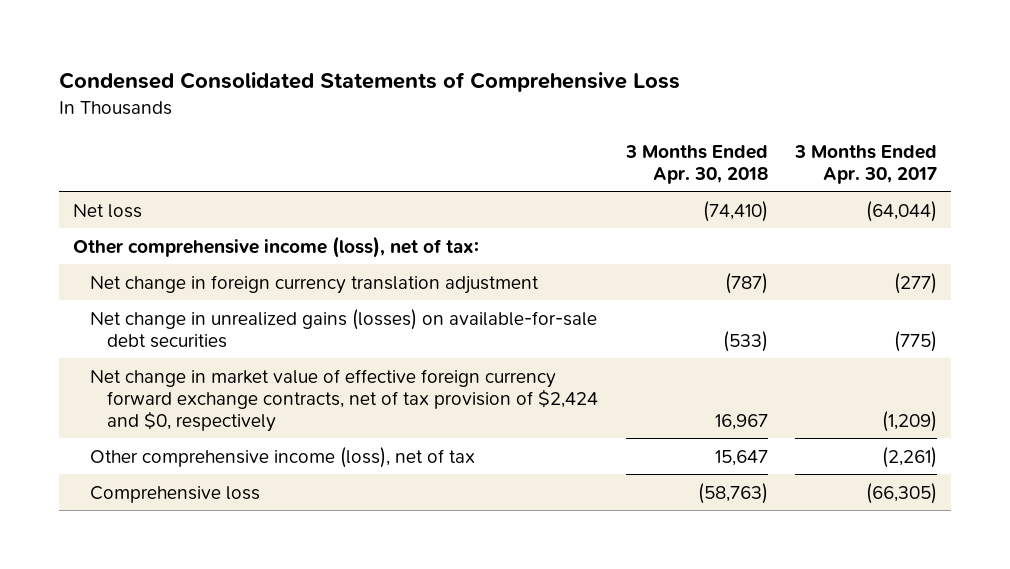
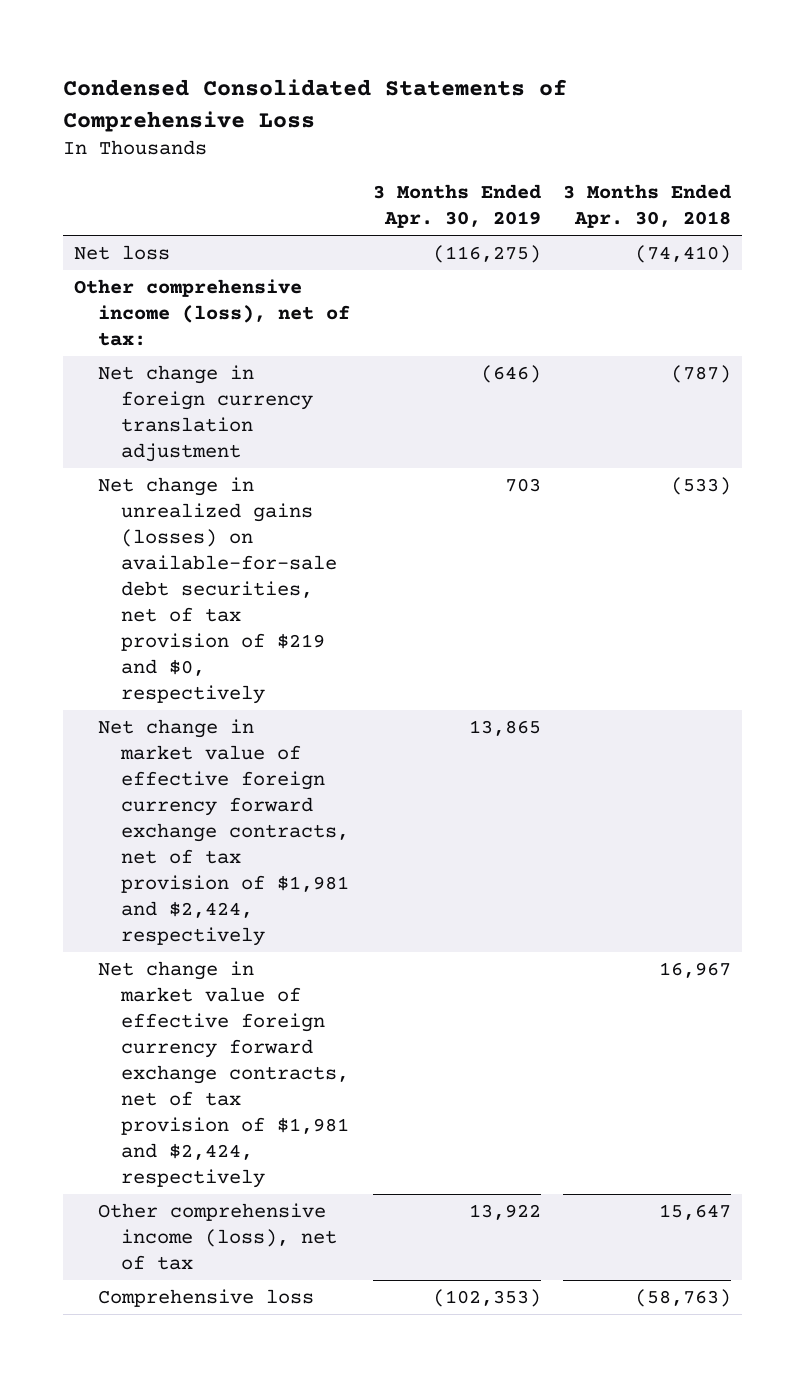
- | 3 Months Ended Apr. 30, 2018 | 3 Months Ended Apr. 30, 2017
+ | 3 Months Ended Apr. 30, 2019 | 3 Months Ended Apr. 30, 2018
- Net change in unrealized gains (losses) on available-for-sale debt securities | (533) | (775)
- Net change in market value of effective foreign currency forward exchange contracts, net of tax provision of $2,424 and $0, respectively | 16,967 | (1,209)
+ Net change in unrealized gains (losses) on available-for-sale debt securities, net of tax provision of $219 and $0, respectively | 703 | (533)
+ Net change in market value of effective foreign currency forward exchange contracts, net of tax provision of $1,981 and $2,424, respectively | 13,865 |
+ Net change in market value of effective foreign currency forward exchange contracts, net of tax provision of $1,981 and $2,424, respectively | | 16,967

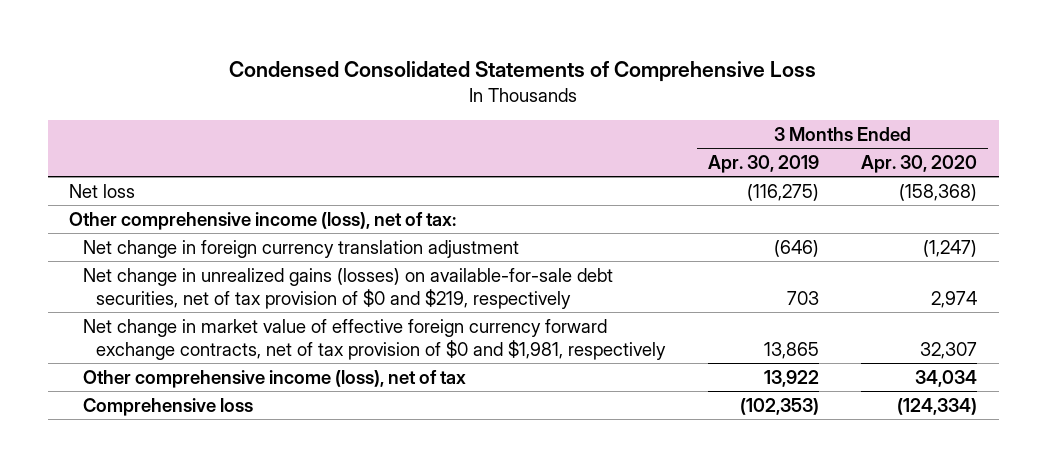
- | 3 Months Ended Apr. 30, 2019 | 3 Months Ended Apr. 30, 2018
+ | 3 Months Ended Apr. 30, 2019 | 3 Months Ended Apr. 30, 2020
- Net change in unrealized gains (losses) on available-for-sale debt securities, net of tax provision of $219 and $0, respectively | 703 | (533)
- Net change in market value of effective foreign currency forward exchange contracts, net of tax provision of $1,981 and $2,424, respectively | 13,865 |
- Net change in market value of effective foreign currency forward exchange contracts, net of tax provision of $1,981 and $2,424, respectively | | 16,967
+ Net change in unrealized gains (losses) on available-for-sale debt securities, net of tax provision of $0 and $219, respectively | 703 | 2,974
+ Net change in market value of effective foreign currency forward exchange contracts, net of tax provision of $0 and $1,981, respectively | 13,865 | 32,307

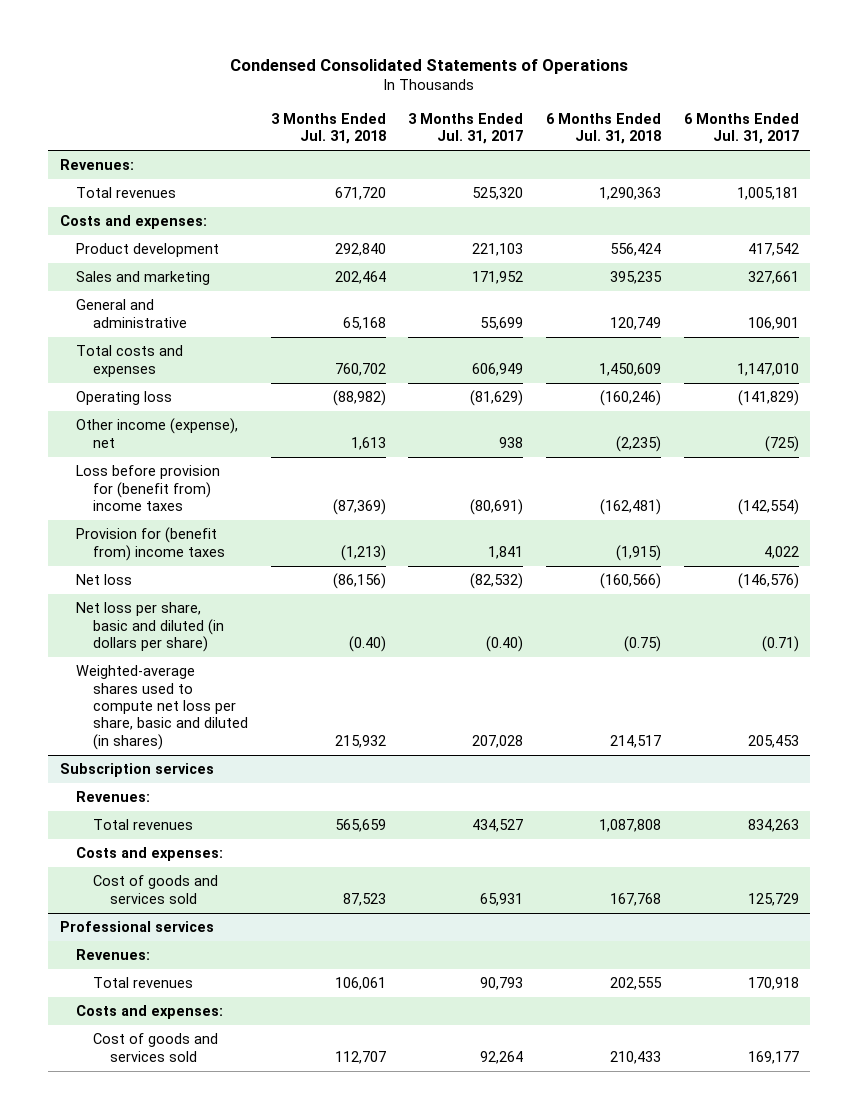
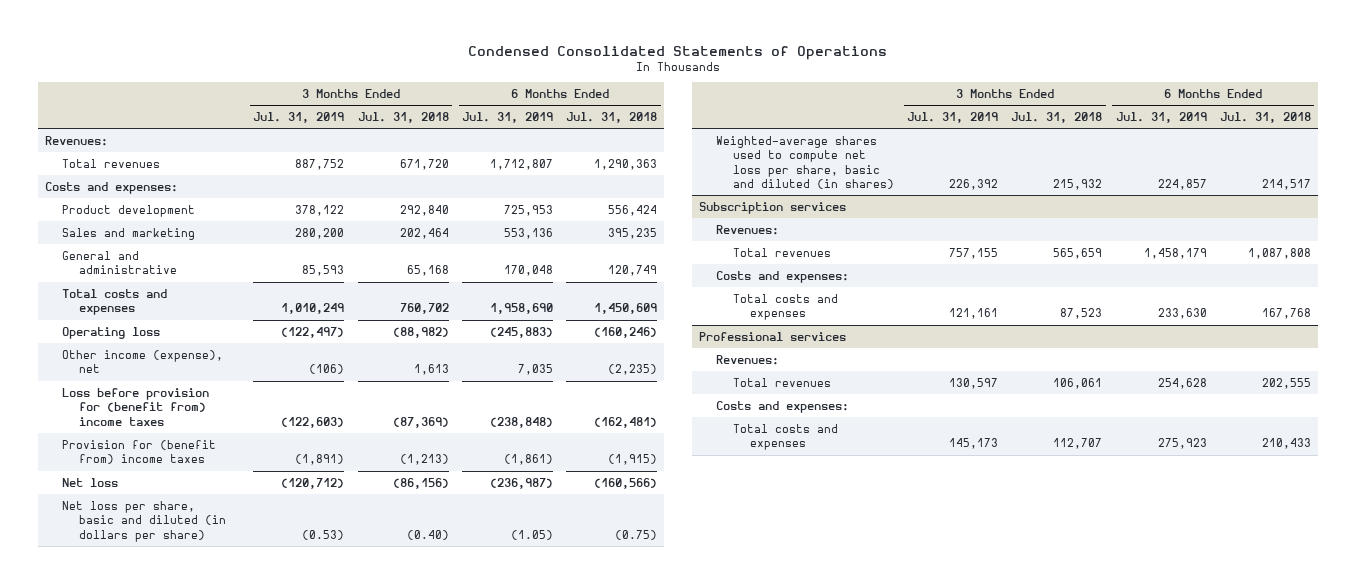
- | 3 Months Ended Jul. 31, 2018 | 3 Months Ended Jul. 31, 2017 | 6 Months Ended Jul. 31, 2018 | 6 Months Ended Jul. 31, 2017
+ | 3 Months Ended Jul. 31, 2019 | 3 Months Ended Jul. 31, 2018 | 6 Months Ended Jul. 31, 2019 | 6 Months Ended Jul. 31, 2018
@ Subscription services
- Cost of goods and services sold | 87,523 | 65,931 | 167,768 | 125,729
+ Total costs and expenses | 121,161 | 87,523 | 233,630 | 167,768
@ Professional services
- Cost of goods and services sold | 112,707 | 92,264 | 210,433 | 169,177
+ Total costs and expenses | 145,173 | 112,707 | 275,923 | 210,433

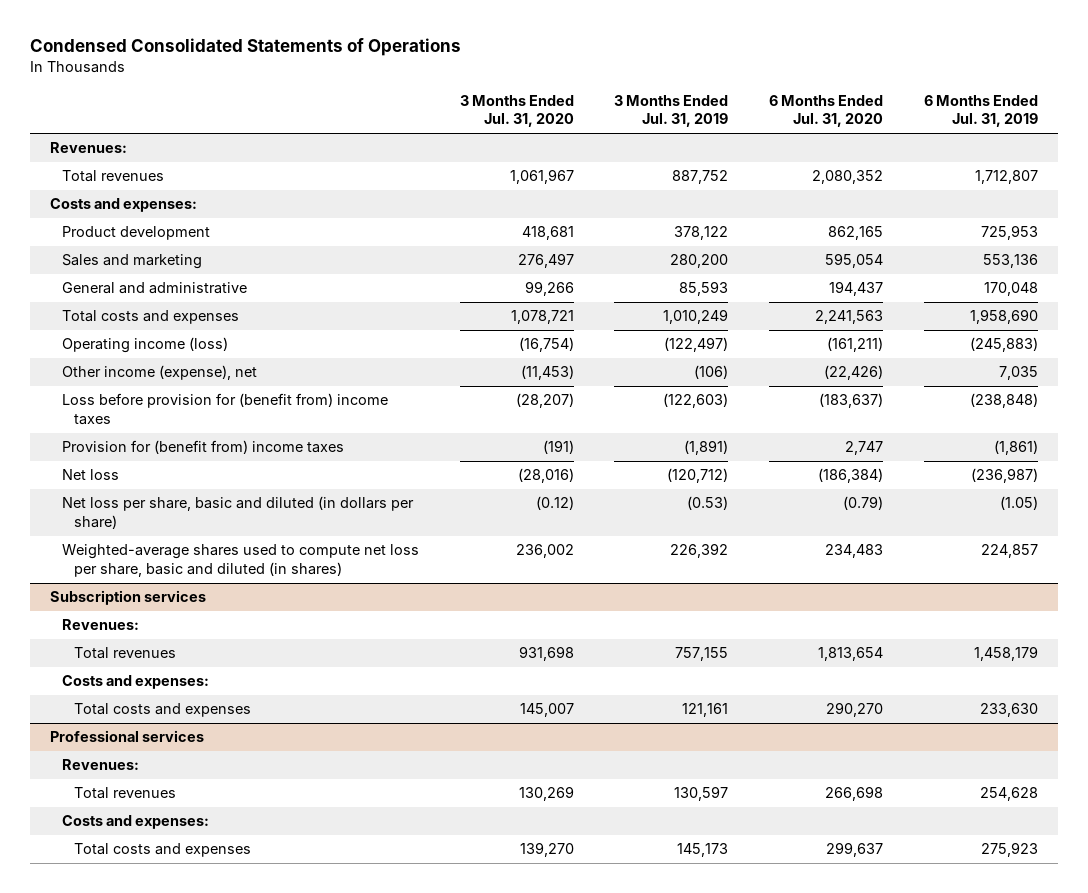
- | 3 Months Ended Jul. 31, 2019 | 3 Months Ended Jul. 31, 2018 | 6 Months Ended Jul. 31, 2019 | 6 Months Ended Jul. 31, 2018
+ | 3 Months Ended Jul. 31, 2020 | 3 Months Ended Jul. 31, 2019 | 6 Months Ended Jul. 31, 2020 | 6 Months Ended Jul. 31, 2019
- Operating loss | (122,497) | (88,982) | (245,883) | (160,246)
+ Operating income (loss) | (16,754) | (122,497) | (161,211) | (245,883)

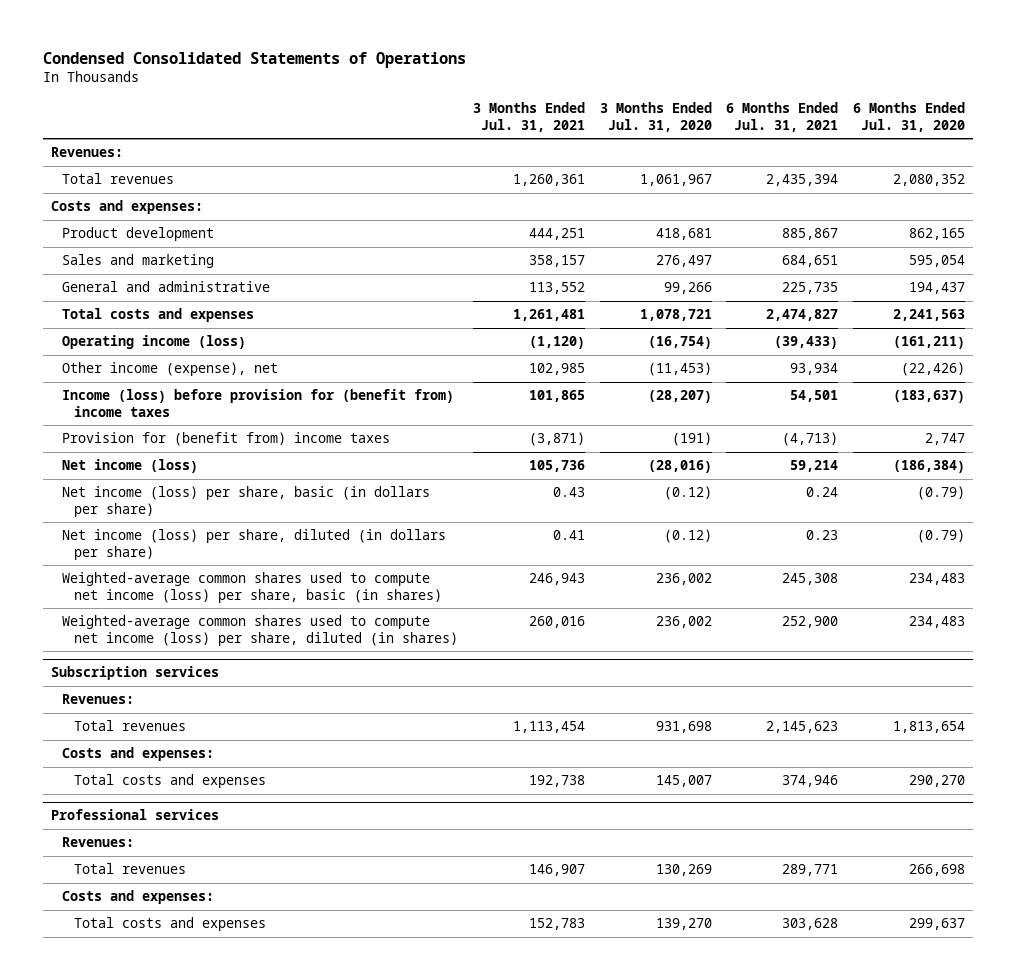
- | 3 Months Ended Jul. 31, 2020 | 3 Months Ended Jul. 31, 2019 | 6 Months Ended Jul. 31, 2020 | 6 Months Ended Jul. 31, 2019
+ | 3 Months Ended Jul. 31, 2021 | 3 Months Ended Jul. 31, 2020 | 6 Months Ended Jul. 31, 2021 | 6 Months Ended Jul. 31, 2020
- Loss before provision for (benefit from) income taxes | (28,207) | (122,603) | (183,637) | (238,848)
+ Income (loss) before provision for (benefit from) income taxes | 101,865 | (28,207) | 54,501 | (183,637)
- Net loss | (28,016) | (120,712) | (186,384) | (236,987)
- Net loss per share, basic and diluted (in dollars per share) | (0.12) | (0.53) | (0.79) | (1.05)
- Weighted-average shares used to compute net loss per share, basic and diluted (in shares) | 236,002 | 226,392 | 234,483 | 224,857
+ Net income (loss) | 105,736 | (28,016) | 59,214 | (186,384)
+ Net income (loss) per share, basic (in dollars per share) | 0.43 | (0.12) | 0.24 | (0.79)
+ Net income (loss) per share, diluted (in dollars per share) | 0.41 | (0.12) | 0.23 | (0.79)
+ Weighted-average common shares used to compute net income (loss) per share, basic (in shares) | 246,943 | 236,002 | 245,308 | 234,483
+ Weighted-average common shares used to compute net income (loss) per share, diluted (in shares) | 260,016 | 236,002 | 252,900 | 234,483

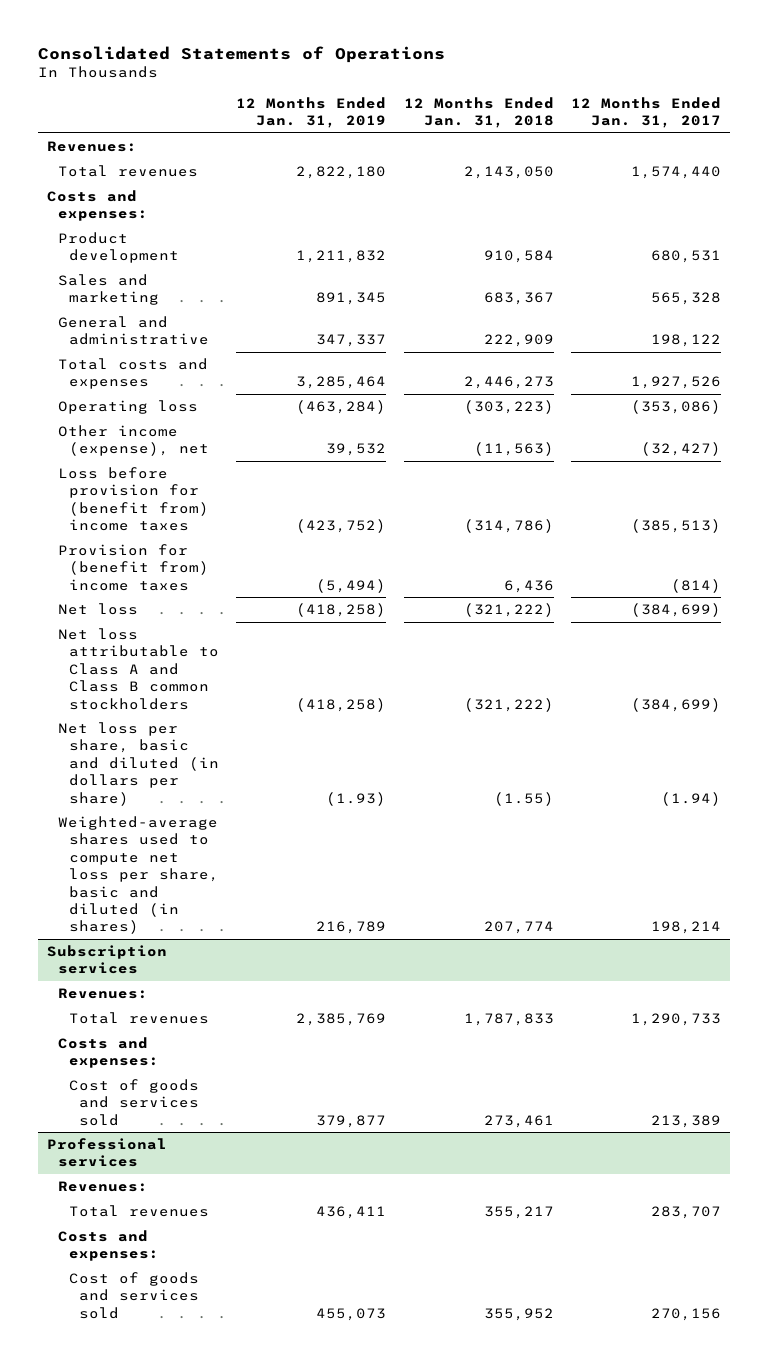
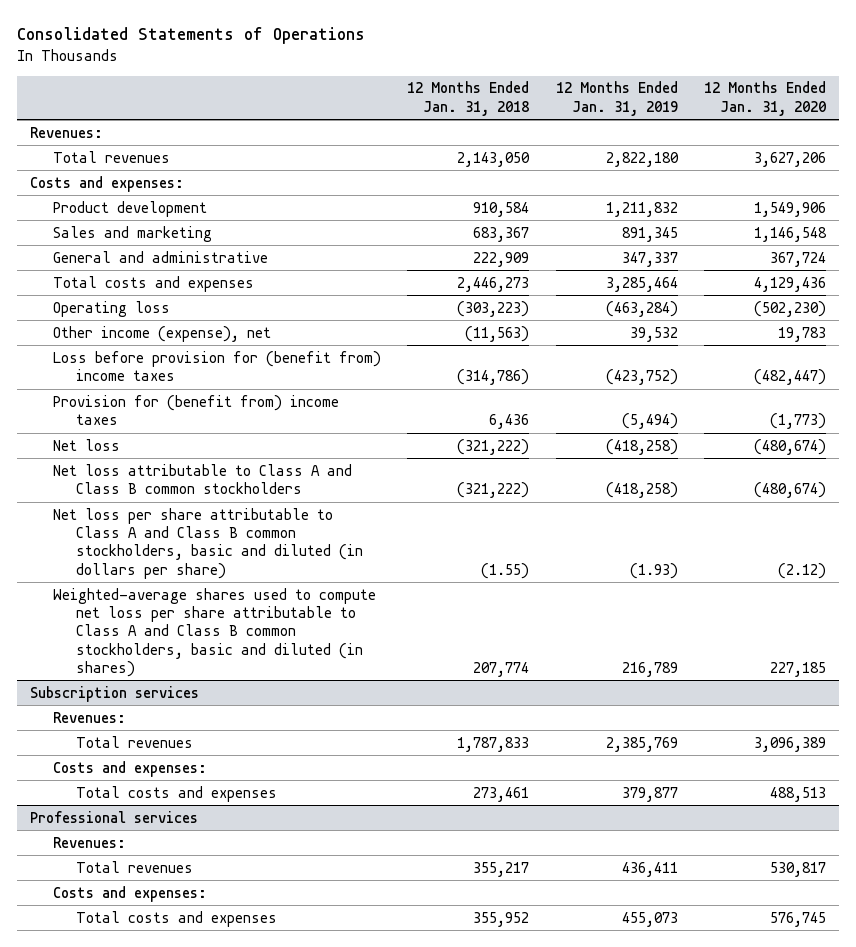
- | 12 Months Ended Jan. 31, 2019 | 12 Months Ended Jan. 31, 2018 | 12 Months Ended Jan. 31, 2017
+ | 12 Months Ended Jan. 31, 2018 | 12 Months Ended Jan. 31, 2019 | 12 Months Ended Jan. 31, 2020
- Net loss per share, basic and diluted (in dollars per share) | (1.93) | (1.55) | (1.94)
- Weighted-average shares used to compute net loss per share, basic and diluted (in shares) | 216,789 | 207,774 | 198,214
+ Net loss per share attributable to Class A and Class B common stockholders, basic and diluted (in dollars per share) | (1.55) | (1.93) | (2.12)
+ Weighted-average shares used to compute net loss per share attributable to Class A and Class B common stockholders, basic and diluted (in shares) | 207,774 | 216,789 | 227,185
@ Subscription services
- Cost of goods and services sold | 379,877 | 273,461 | 213,389
+ Total costs and expenses | 273,461 | 379,877 | 488,513
@ Professional services
- Cost of goods and services sold | 455,073 | 355,952 | 270,156
+ Total costs and expenses | 355,952 | 455,073 | 576,745

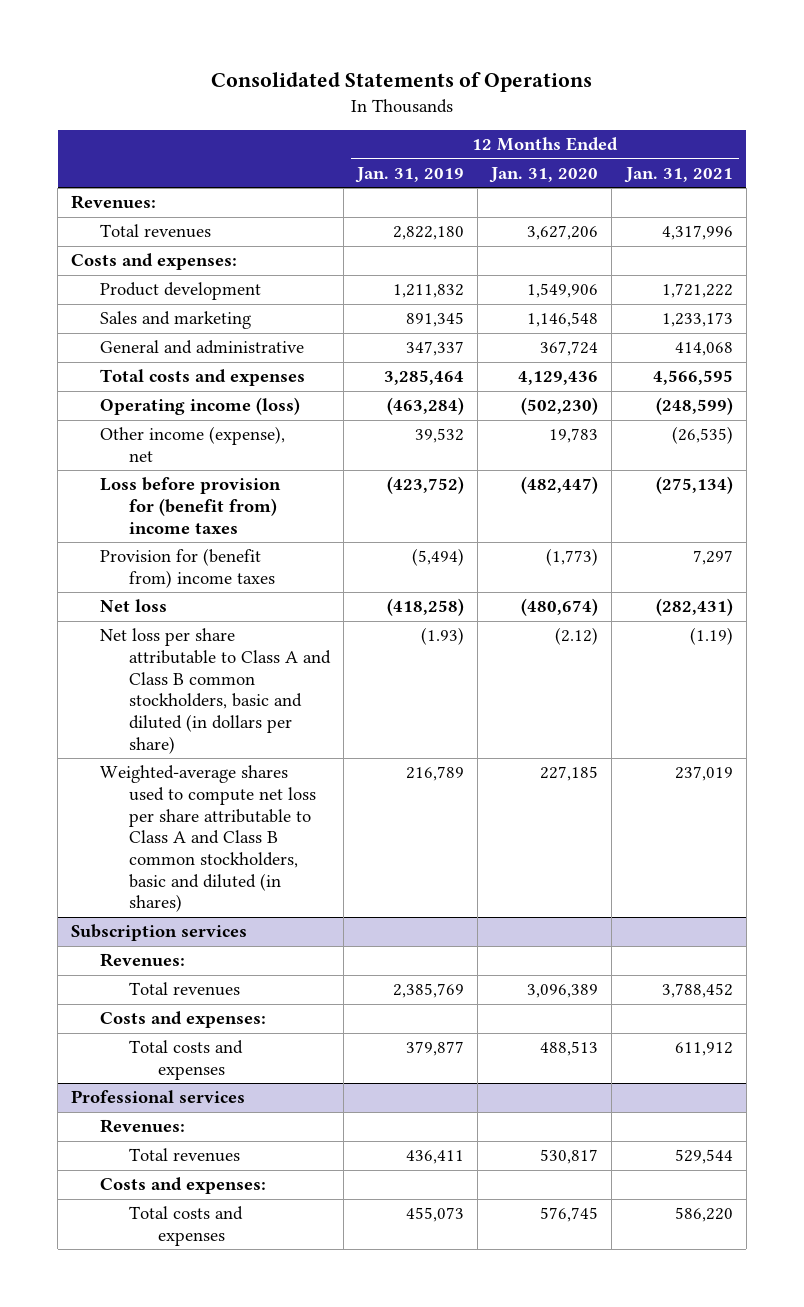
- | 12 Months Ended Jan. 31, 2018 | 12 Months Ended Jan. 31, 2019 | 12 Months Ended Jan. 31, 2020
+ | 12 Months Ended Jan. 31, 2019 | 12 Months Ended Jan. 31, 2020 | 12 Months Ended Jan. 31, 2021
- Operating loss | (303,223) | (463,284) | (502,230)
+ Operating income (loss) | (463,284) | (502,230) | (248,599)
- Net loss attributable to Class A and Class B common stockholders | (321,222) | (418,258) | (480,674)

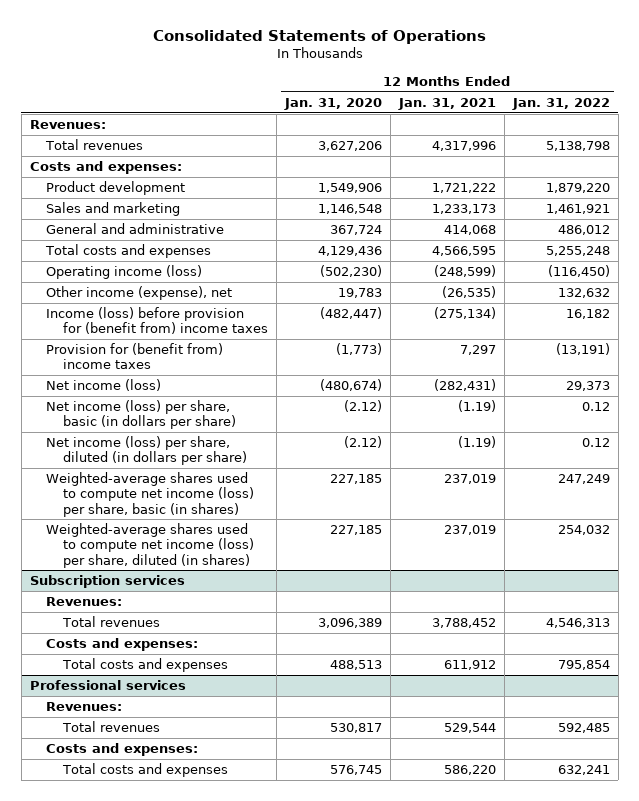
- | 12 Months Ended Jan. 31, 2019 | 12 Months Ended Jan. 31, 2020 | 12 Months Ended Jan. 31, 2021
+ | 12 Months Ended Jan. 31, 2020 | 12 Months Ended Jan. 31, 2021 | 12 Months Ended Jan. 31, 2022
- Loss before provision for (benefit from) income taxes | (423,752) | (482,447) | (275,134)
+ Income (loss) before provision for (benefit from) income taxes | (482,447) | (275,134) | 16,182
- Net loss | (418,258) | (480,674) | (282,431)
- Net loss per share attributable to Class A and Class B common stockholders, basic and diluted (in dollars per share) | (1.93) | (2.12) | (1.19)
- Weighted-average shares used to compute net loss per share attributable to Class A and Class B common stockholders, basic and diluted (in shares) | 216,789 | 227,185 | 237,019
+ Net income (loss) | (480,674) | (282,431) | 29,373
+ Net income (loss) per share, basic (in dollars per share) | (2.12) | (1.19) | 0.12
+ Net income (loss) per share, diluted (in dollars per share) | (2.12) | (1.19) | 0.12
+ Weighted-average shares used to compute net income (loss) per share, basic (in shares) | 227,185 | 237,019 | 247,249
+ Weighted-average shares used to compute net income (loss) per share, diluted (in shares) | 227,185 | 237,019 | 254,032

